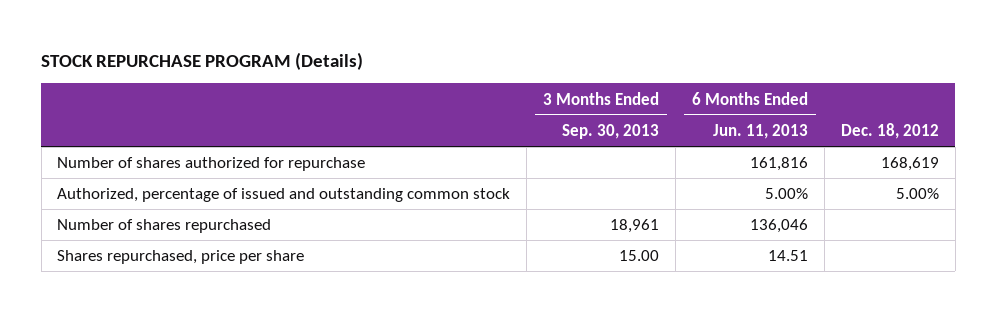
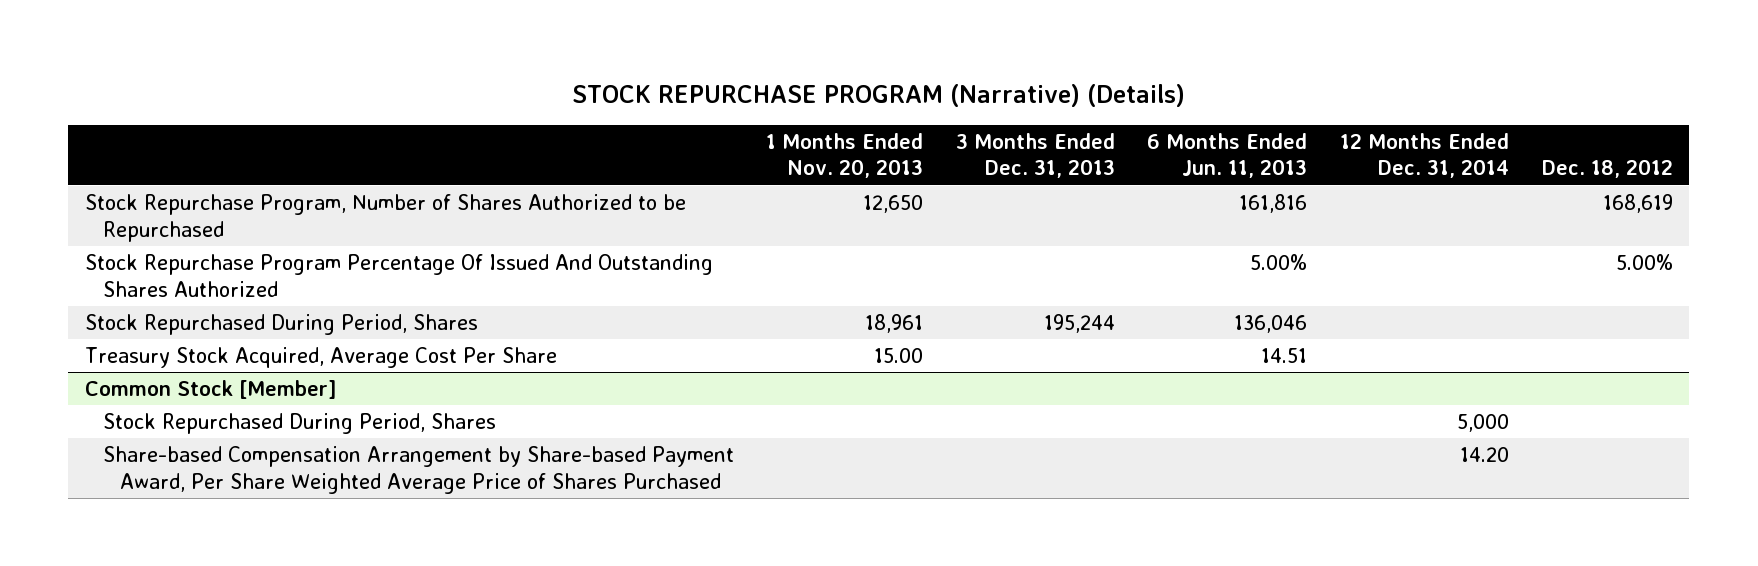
- STOCK REPURCHASE PROGRAM (Details)
+ STOCK REPURCHASE PROGRAM (Narrative) (Details)
- | 3 Months Ended Sep. 30, 2013 | 6 Months Ended Jun. 11, 2013 | Dec. 18, 2012
+ | 1 Months Ended Nov. 20, 2013 | 3 Months Ended Dec. 31, 2013 | 6 Months Ended Jun. 11, 2013 | 12 Months Ended Dec. 31, 2014 | Dec. 18, 2012
- Number of shares authorized for repurchase | | 161,816 | 168,619
- Authorized, percentage of issued and outstanding common stock | | 5.00% | 5.00%
- Number of shares repurchased | 18,961 | 136,046 |
- Shares repurchased, price per share | 15.00 | 14.51 |
+ Stock Repurchase Program, Number of Shares Authorized to be Repurchased | 12,650 | | 161,816 | | 168,619
+ Stock Repurchase Program Percentage Of Issued And Outstanding Shares Authorized | | | 5.00% | | 5.00%
+ Stock Repurchased During Period, Shares | 18,961 | 195,244 | 136,046 | |
+ Treasury Stock Acquired, Average Cost Per Share | 15.00 | | 14.51 | |
+ Common Stock [Member]
+ Stock Repurchased During Period, Shares | | | | 5,000 |
+ Share-based Compensation Arrangement by Share-based Payment Award, Per Share Weighted Average Price of Shares Purchased | | | | 14.20 |

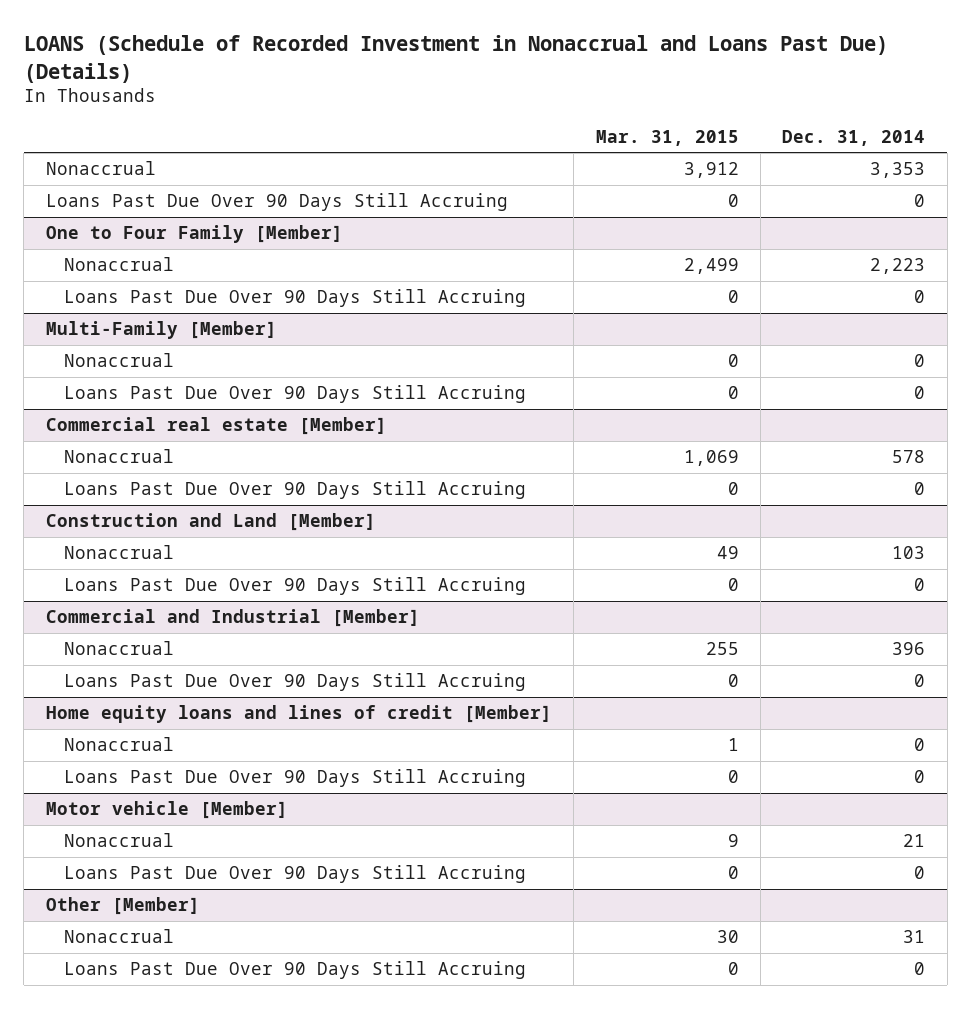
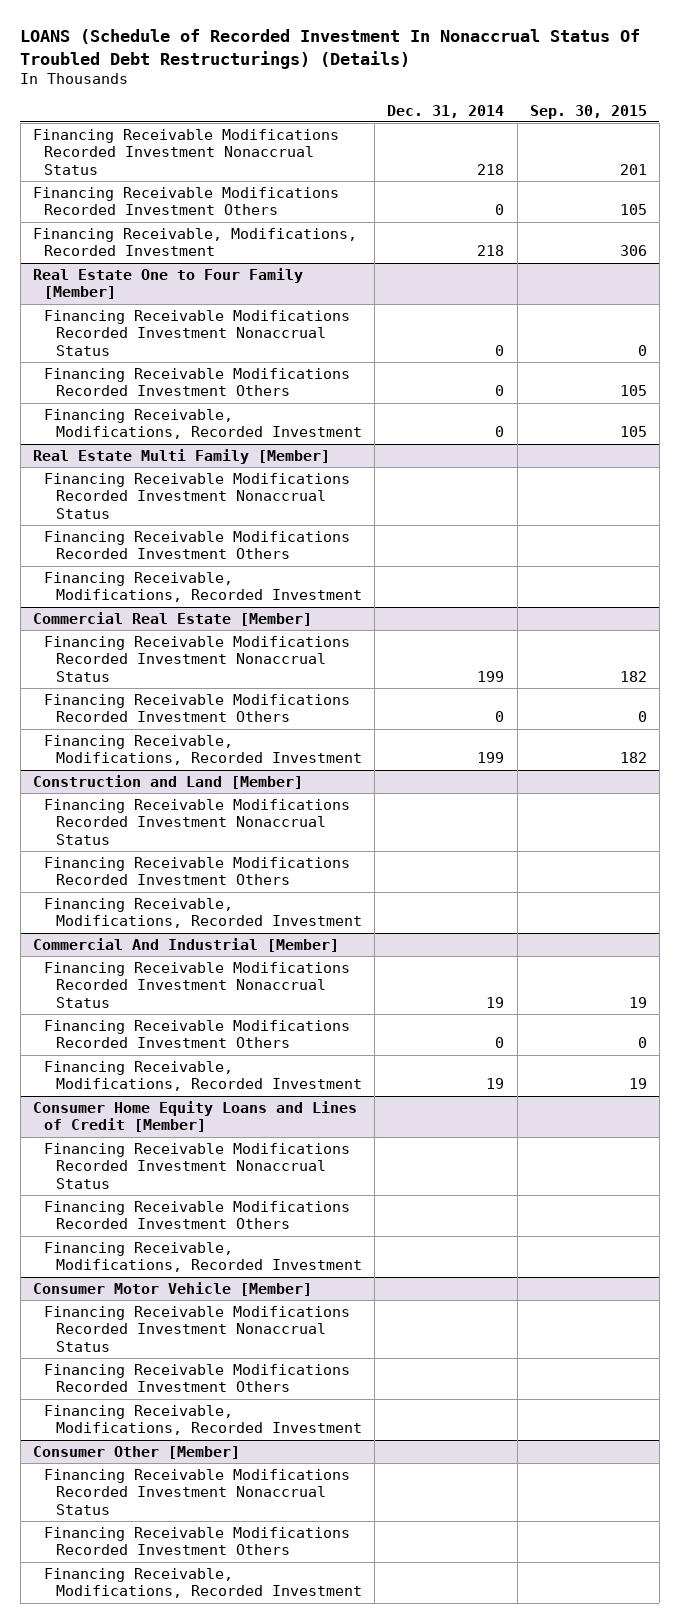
- LOANS (Schedule of Recorded Investment in Nonaccrual and Loans Past Due) (Details)
+ LOANS (Schedule of Recorded Investment In Nonaccrual Status Of Troubled Debt Restructurings) (Details)
- | Mar. 31, 2015 | Dec. 31, 2014
+ | Dec. 31, 2014 | Sep. 30, 2015
- Nonaccrual | 3,912 | 3,353
- Loans Past Due Over 90 Days Still Accruing | 0 | 0
- One to Four Family [Member]
- Nonaccrual | 2,499 | 2,223
- Loans Past Due Over 90 Days Still Accruing | 0 | 0
- Multi-Family [Member]
- Nonaccrual | 0 | 0
- Loans Past Due Over 90 Days Still Accruing | 0 | 0
- Commercial real estate [Member]
- Nonaccrual | 1,069 | 578
- Loans Past Due Over 90 Days Still Accruing | 0 | 0
+ Financing Receivable Modifications Recorded Investment Nonaccrual Status | 218 | 201
+ Financing Receivable Modifications Recorded Investment Others | 0 | 105
+ Financing Receivable, Modifications, Recorded Investment | 218 | 306
+ Real Estate One to Four Family [Member]
+ Financing Receivable Modifications Recorded Investment Nonaccrual Status | 0 | 0
+ Financing Receivable Modifications Recorded Investment Others | 0 | 105
+ Financing Receivable, Modifications, Recorded Investment | 0 | 105
+ Real Estate Multi Family [Member]
+ Financing Receivable Modifications Recorded Investment Nonaccrual Status
+ Financing Receivable Modifications Recorded Investment Others
+ Financing Receivable, Modifications, Recorded Investment
+ Commercial Real Estate [Member]
+ Financing Receivable Modifications Recorded Investment Nonaccrual Status | 199 | 182
+ Financing Receivable Modifications Recorded Investment Others | 0 | 0
+ Financing Receivable, Modifications, Recorded Investment | 199 | 182
@ Construction and Land [Member]
- Nonaccrual | 49 | 103
- Loans Past Due Over 90 Days Still Accruing | 0 | 0
- Commercial and Industrial [Member]
- Nonaccrual | 255 | 396
- Loans Past Due Over 90 Days Still Accruing | 0 | 0
- Home equity loans and lines of credit [Member]
- Nonaccrual | 1 | 0
- Loans Past Due Over 90 Days Still Accruing | 0 | 0
- Motor vehicle [Member]
- Nonaccrual | 9 | 21
- Loans Past Due Over 90 Days Still Accruing | 0 | 0
- Other [Member]
- Nonaccrual | 30 | 31
- Loans Past Due Over 90 Days Still Accruing | 0 | 0
@ Construction and Land [Member]
+ Financing Receivable Modifications Recorded Investment Nonaccrual Status
+ Financing Receivable Modifications Recorded Investment Others
+ Financing Receivable, Modifications, Recorded Investment
+ Commercial And Industrial [Member]
+ Financing Receivable Modifications Recorded Investment Nonaccrual Status | 19 | 19
+ Financing Receivable Modifications Recorded Investment Others | 0 | 0
+ Financing Receivable, Modifications, Recorded Investment | 19 | 19
+ Consumer Home Equity Loans and Lines of Credit [Member]
+ Financing Receivable Modifications Recorded Investment Nonaccrual Status
+ Financing Receivable Modifications Recorded Investment Others
+ Financing Receivable, Modifications, Recorded Investment
+ Consumer Motor Vehicle [Member]
+ Financing Receivable Modifications Recorded Investment Nonaccrual Status
+ Financing Receivable Modifications Recorded Investment Others
+ Financing Receivable, Modifications, Recorded Investment
+ Consumer Other [Member]
+ Financing Receivable Modifications Recorded Investment Nonaccrual Status
+ Financing Receivable Modifications Recorded Investment Others
+ Financing Receivable, Modifications, Recorded Investment

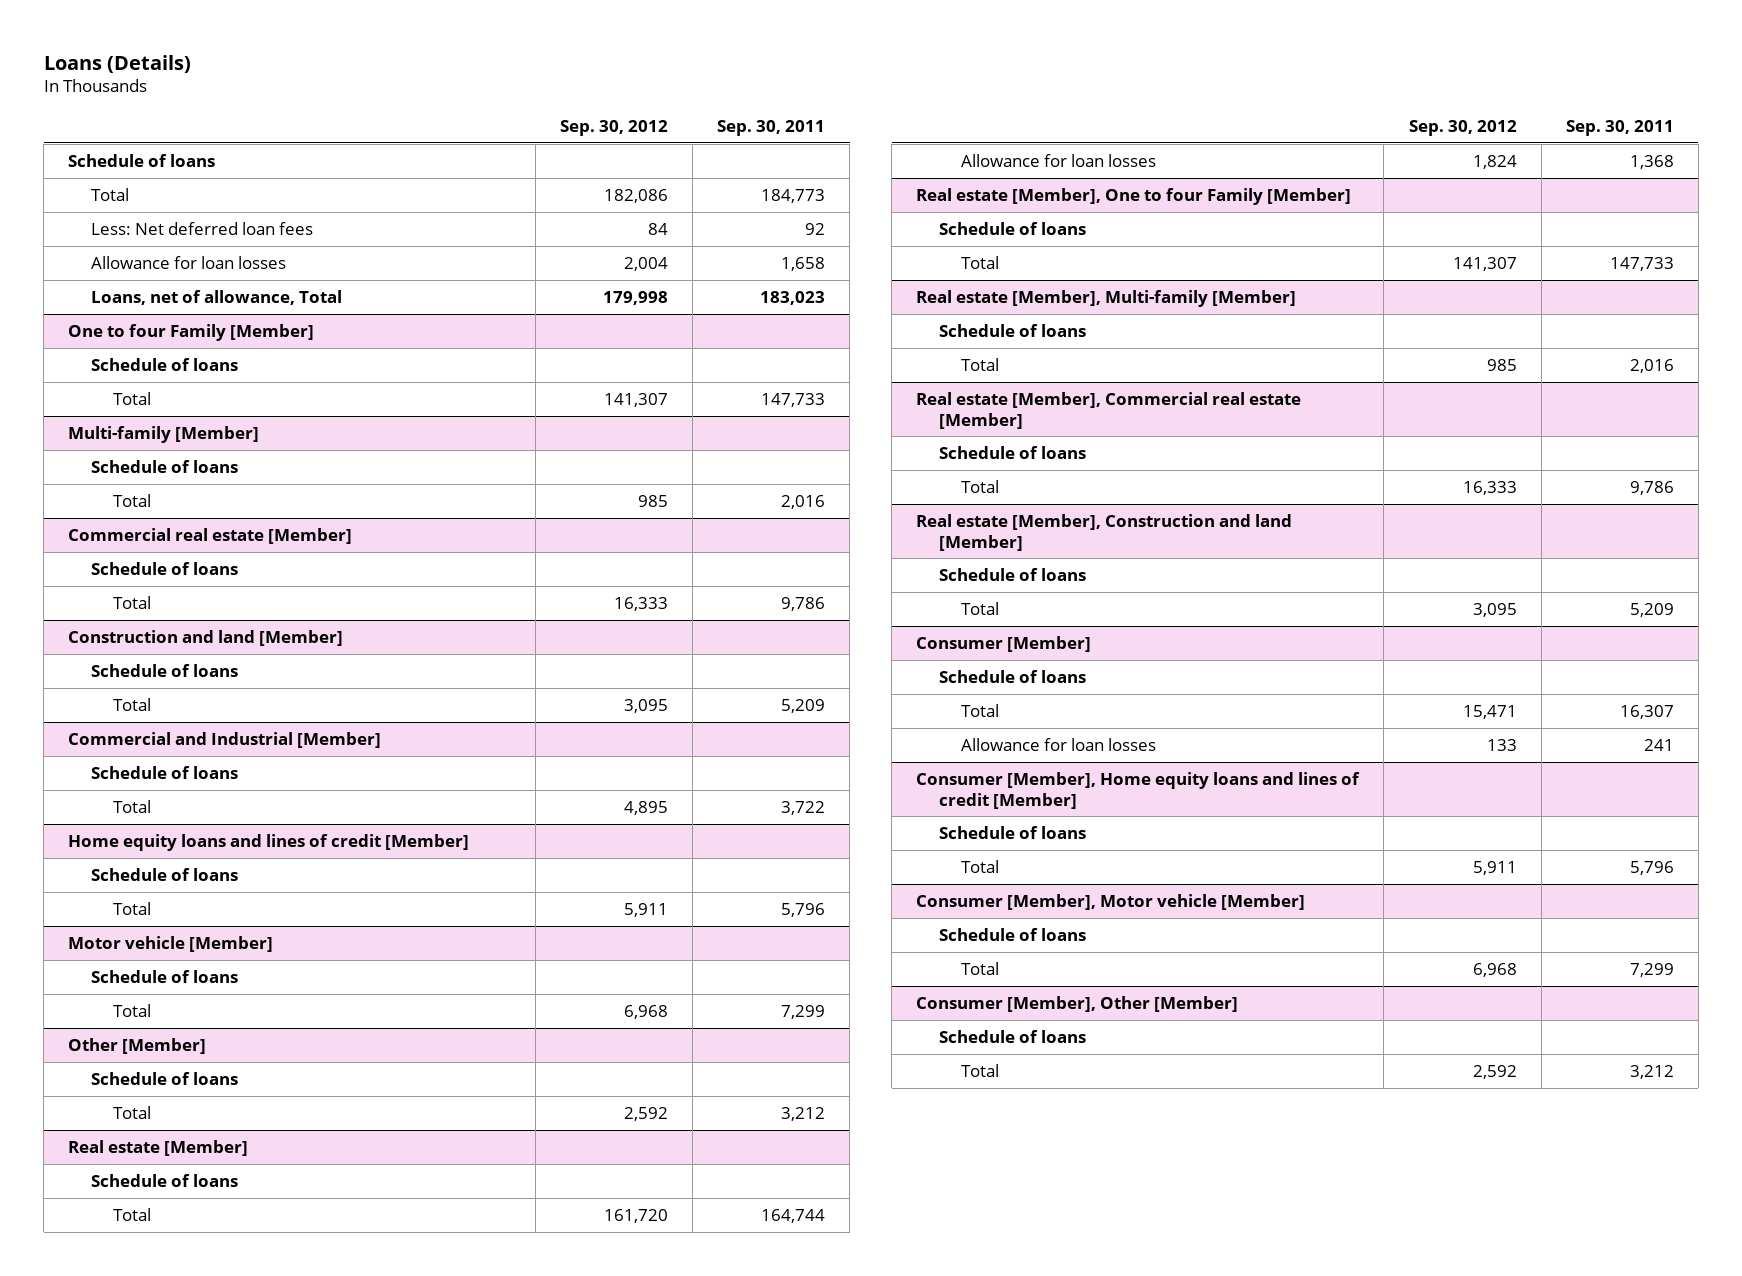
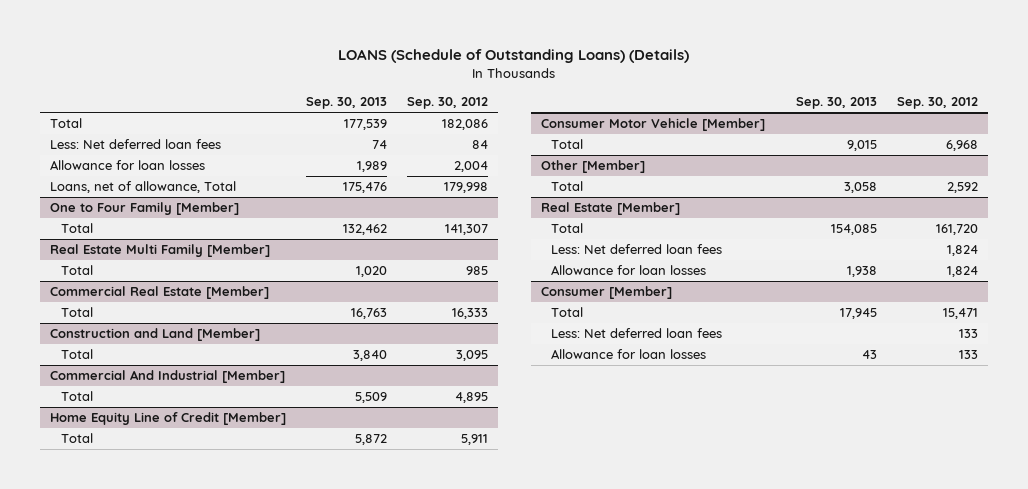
- Loans (Details)
+ LOANS (Schedule of Outstanding Loans) (Details)
- | Sep. 30, 2012 | Sep. 30, 2011
+ | Sep. 30, 2013 | Sep. 30, 2012
- Schedule of loans
- One to four Family [Member]
- Schedule of loans
+ One to Four Family [Member]
- Multi-family [Member]
- Schedule of loans
+ Real Estate Multi Family [Member]
- Commercial real estate [Member]
- Schedule of loans
+ Commercial Real Estate [Member]
- Construction and land [Member]
- Schedule of loans
+ Construction and Land [Member]
- Commercial and Industrial [Member]
- Schedule of loans
+ Commercial And Industrial [Member]
- Home equity loans and lines of credit [Member]
- Schedule of loans
+ Home Equity Line of Credit [Member]
- Motor vehicle [Member]
- Schedule of loans
+ Consumer Motor Vehicle [Member]
@ Other [Member]
- Schedule of loans
- Real estate [Member]
- Schedule of loans
+ Real Estate [Member]
+ Less: Net deferred loan fees | | 1,824
- Real estate [Member], One to four Family [Member]
- Schedule of loans
- Total | 141,307 | 147,733
- Real estate [Member], Multi-family [Member]
- Schedule of loans
- Total | 985 | 2,016
- Real estate [Member], Commercial real estate [Member]
- Schedule of loans
- Total | 16,333 | 9,786
- Real estate [Member], Construction and land [Member]
- Schedule of loans
- Total | 3,095 | 5,209
@ Consumer [Member]
- Schedule of loans
+ Less: Net deferred loan fees | | 133
- Consumer [Member], Home equity loans and lines of credit [Member]
- Schedule of loans
- Total | 5,911 | 5,796
- Consumer [Member], Motor vehicle [Member]
- Schedule of loans
- Total | 6,968 | 7,299
- Consumer [Member], Other [Member]
- Schedule of loans
- Total | 2,592 | 3,212

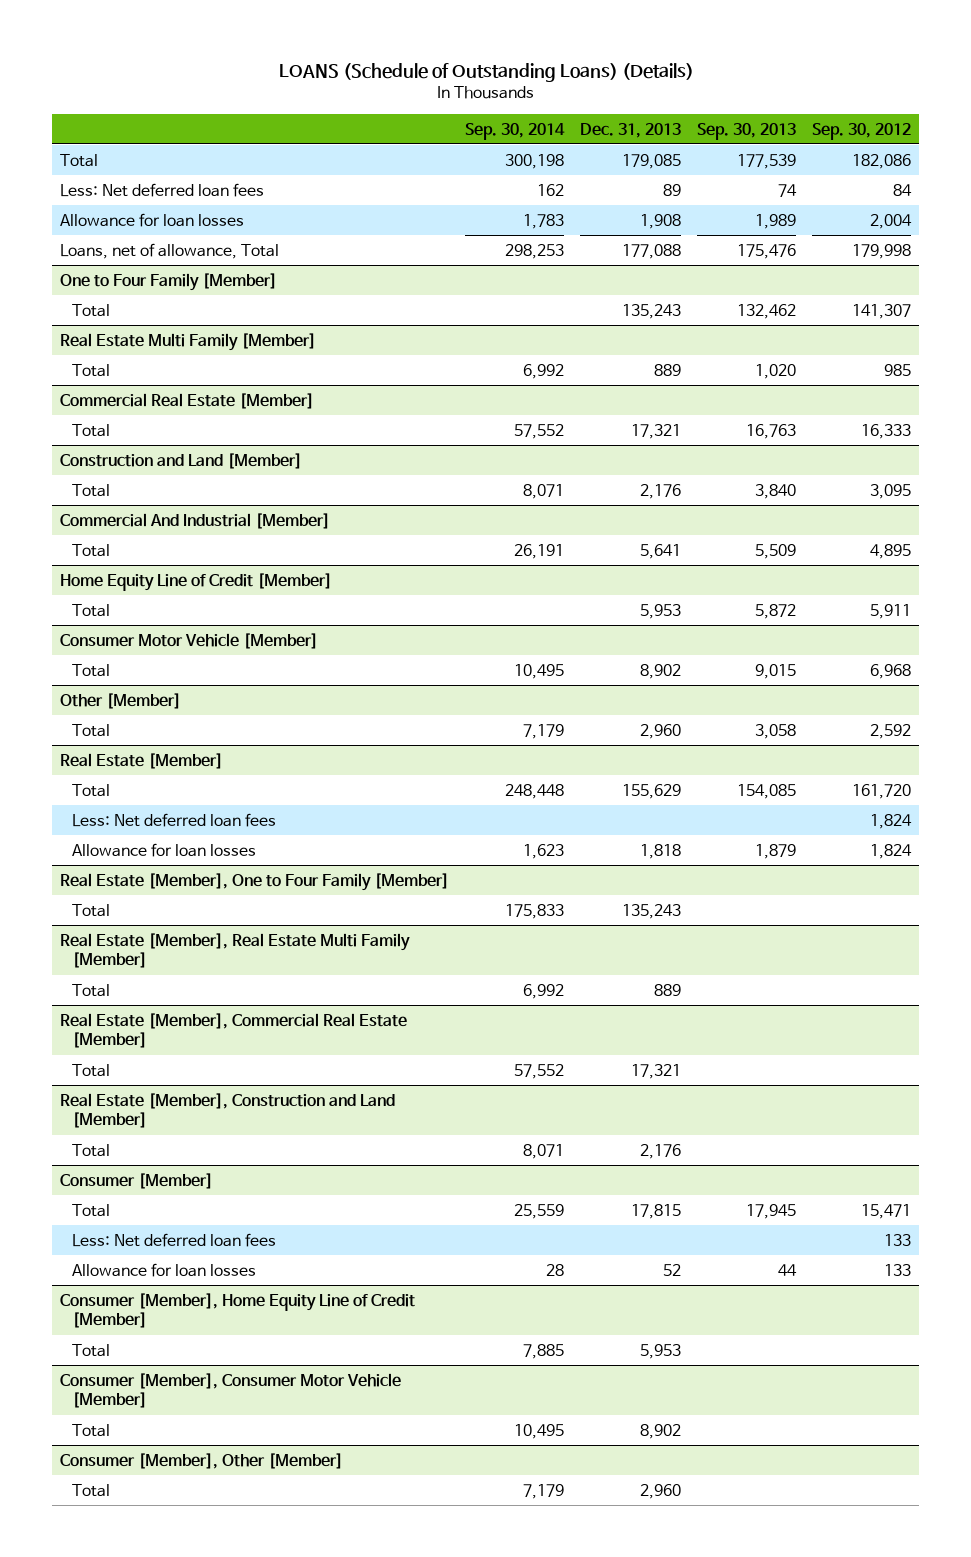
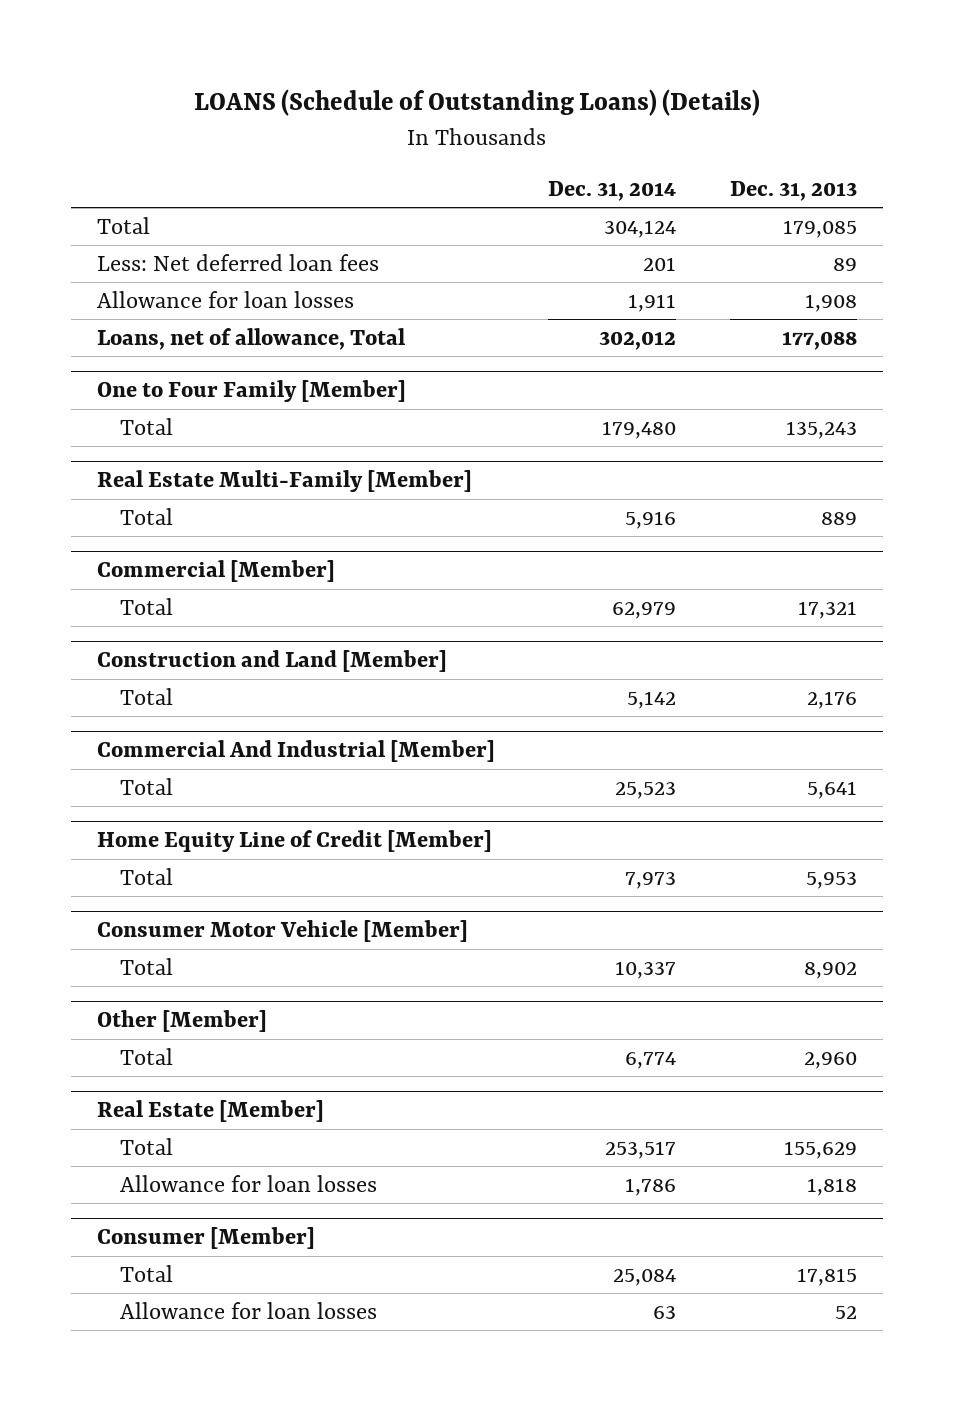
- | Sep. 30, 2014 | Dec. 31, 2013 | Sep. 30, 2013 | Sep. 30, 2012
+ | Dec. 31, 2014 | Dec. 31, 2013
- Real Estate Multi Family [Member]
+ Real Estate Multi-Family [Member]
- Commercial Real Estate [Member]
+ Commercial [Member]
@ Real Estate [Member]
- Less: Net deferred loan fees | | | | 1,824
- Real Estate [Member], One to Four Family [Member]
- Total | 175,833 | 135,243 | |
- Real Estate [Member], Real Estate Multi Family [Member]
- Total | 6,992 | 889 | |
- Real Estate [Member], Commercial Real Estate [Member]
- Total | 57,552 | 17,321 | |
- Real Estate [Member], Construction and Land [Member]
- Total | 8,071 | 2,176 | |
@ Consumer [Member]
- Less: Net deferred loan fees | | | | 133
- Consumer [Member], Home Equity Line of Credit [Member]
- Total | 7,885 | 5,953 | |
- Consumer [Member], Consumer Motor Vehicle [Member]
- Total | 10,495 | 8,902 | |
- Consumer [Member], Other [Member]
- Total | 7,179 | 2,960 | |

